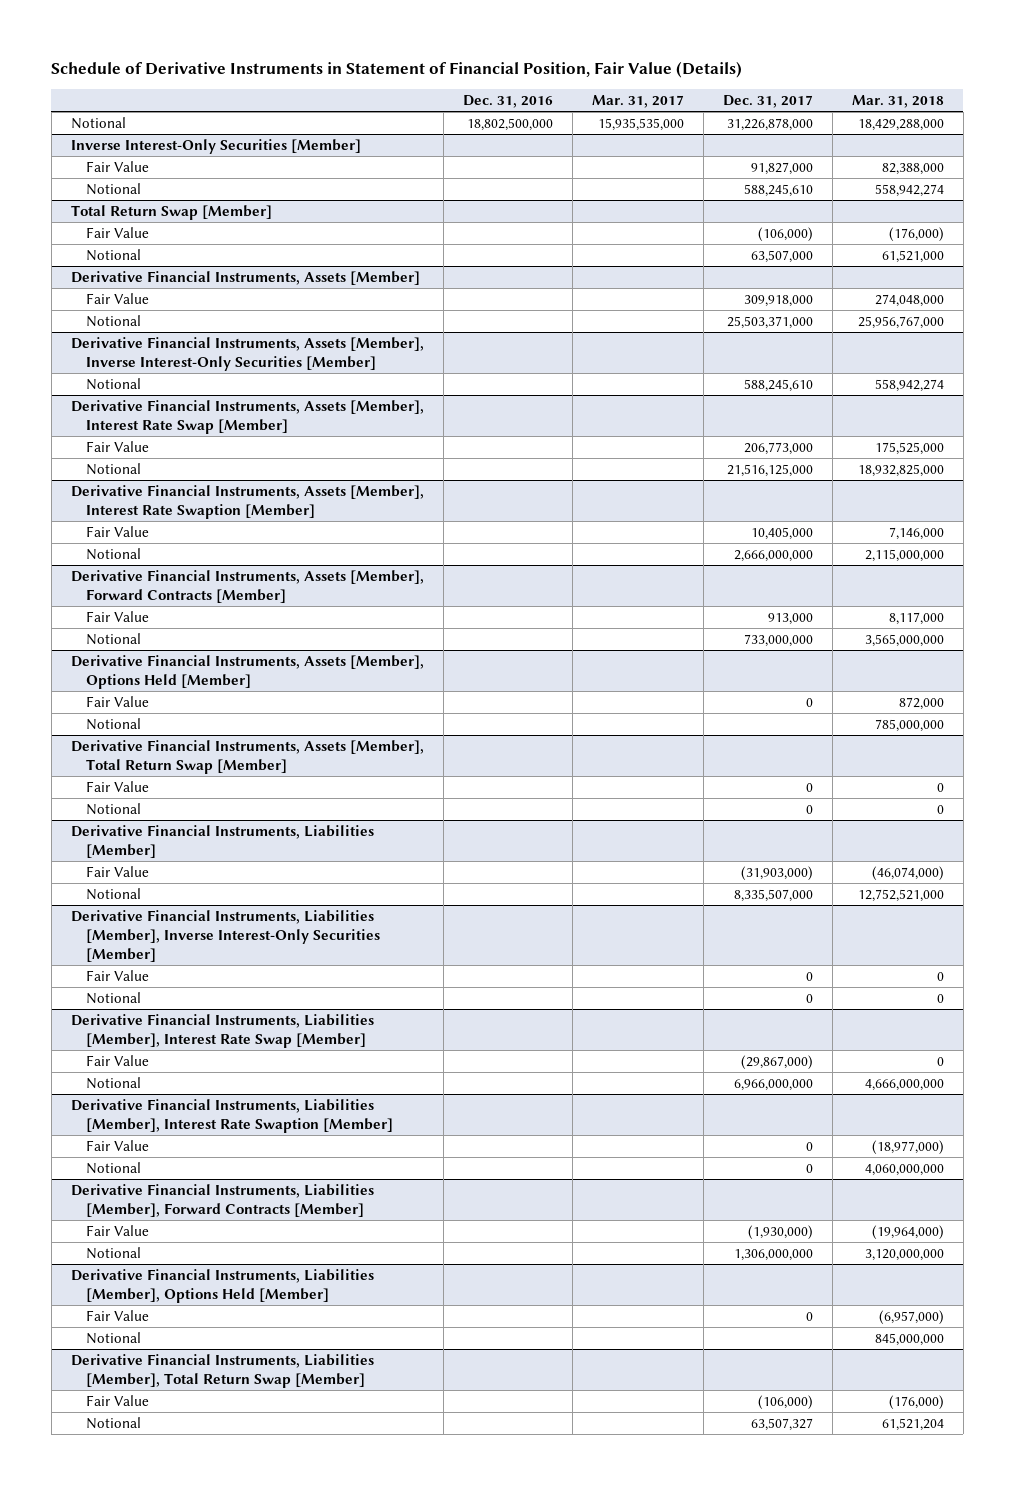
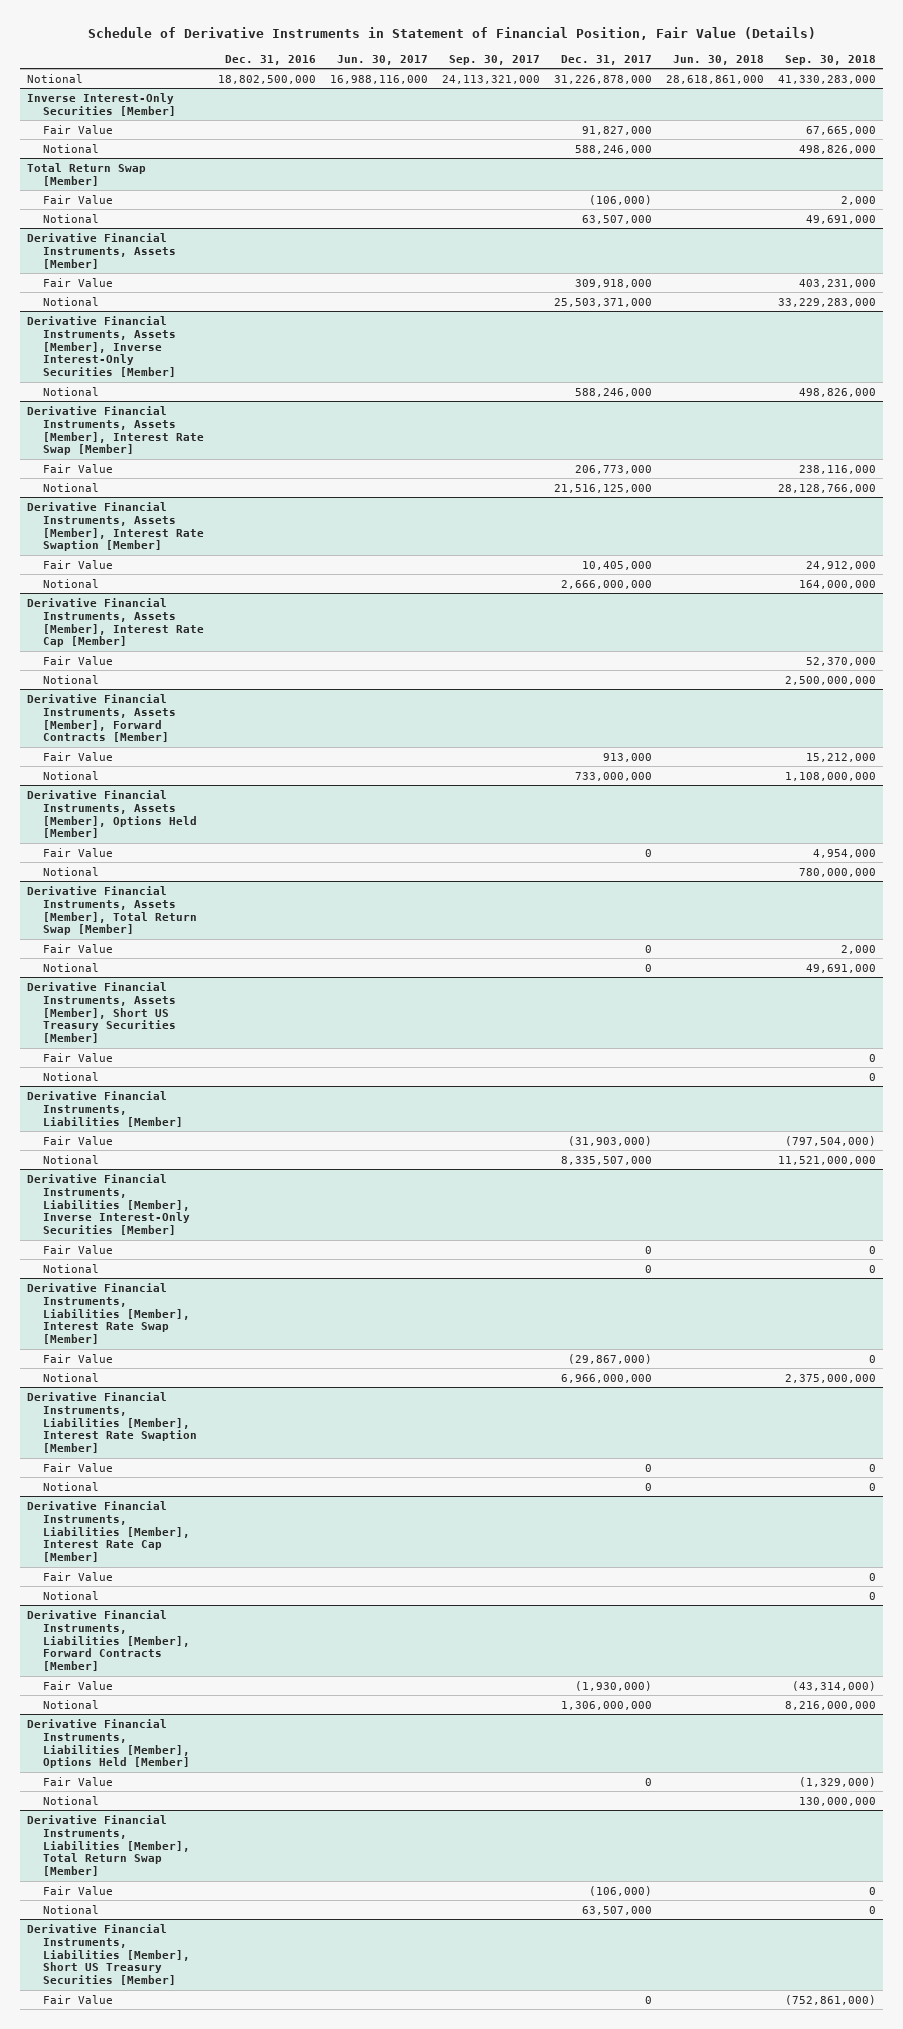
- | Dec. 31, 2016 | Mar. 31, 2017 | Dec. 31, 2017 | Mar. 31, 2018
+ | Dec. 31, 2016 | Jun. 30, 2017 | Sep. 30, 2017 | Dec. 31, 2017 | Jun. 30, 2018 | Sep. 30, 2018
@ Inverse Interest-Only Securities [Member]
- Notional | | | 588,245,610 | 558,942,274
+ Notional | | | | 588,246,000 | | 498,826,000
@ Derivative Financial Instruments, Assets [Member], Inverse Interest-Only Securities [Member]
- Notional | | | 588,245,610 | 558,942,274
+ Notional | | | | 588,246,000 | | 498,826,000
+ Derivative Financial Instruments, Assets [Member], Interest Rate Cap [Member]
+ Fair Value | | | | | | 52,370,000
+ Notional | | | | | | 2,500,000,000
+ Derivative Financial Instruments, Assets [Member], Short US Treasury Securities [Member]
+ Fair Value | | | | | | 0
+ Notional | | | | | | 0
+ Derivative Financial Instruments, Liabilities [Member], Interest Rate Cap [Member]
+ Fair Value | | | | | | 0
+ Notional | | | | | | 0
@ Derivative Financial Instruments, Liabilities [Member], Total Return Swap [Member]
- Notional | | | 63,507,327 | 61,521,204
+ Notional | | | | 63,507,000 | | 0
+ Derivative Financial Instruments, Liabilities [Member], Short US Treasury Securities [Member]
+ Fair Value | | | | 0 | | (752,861,000)

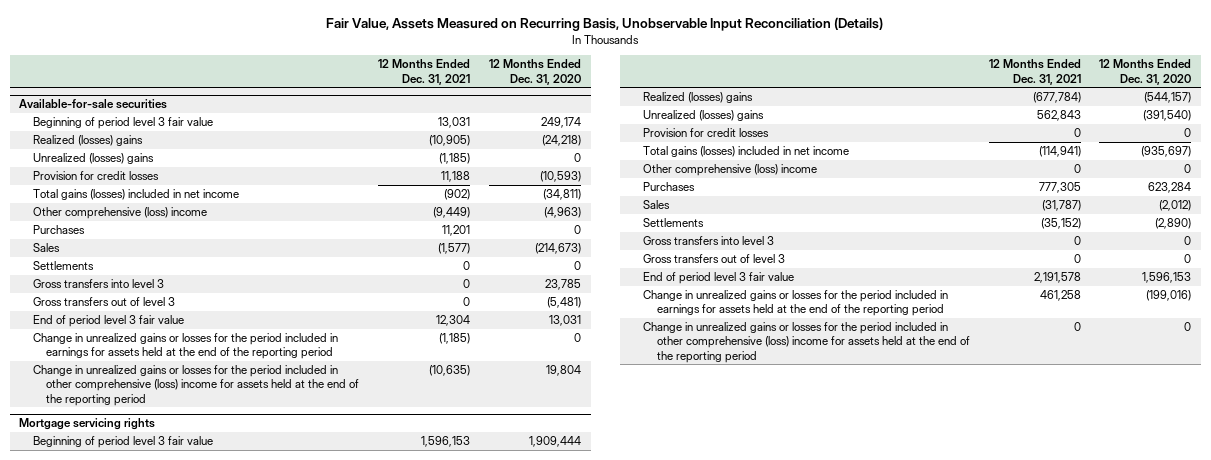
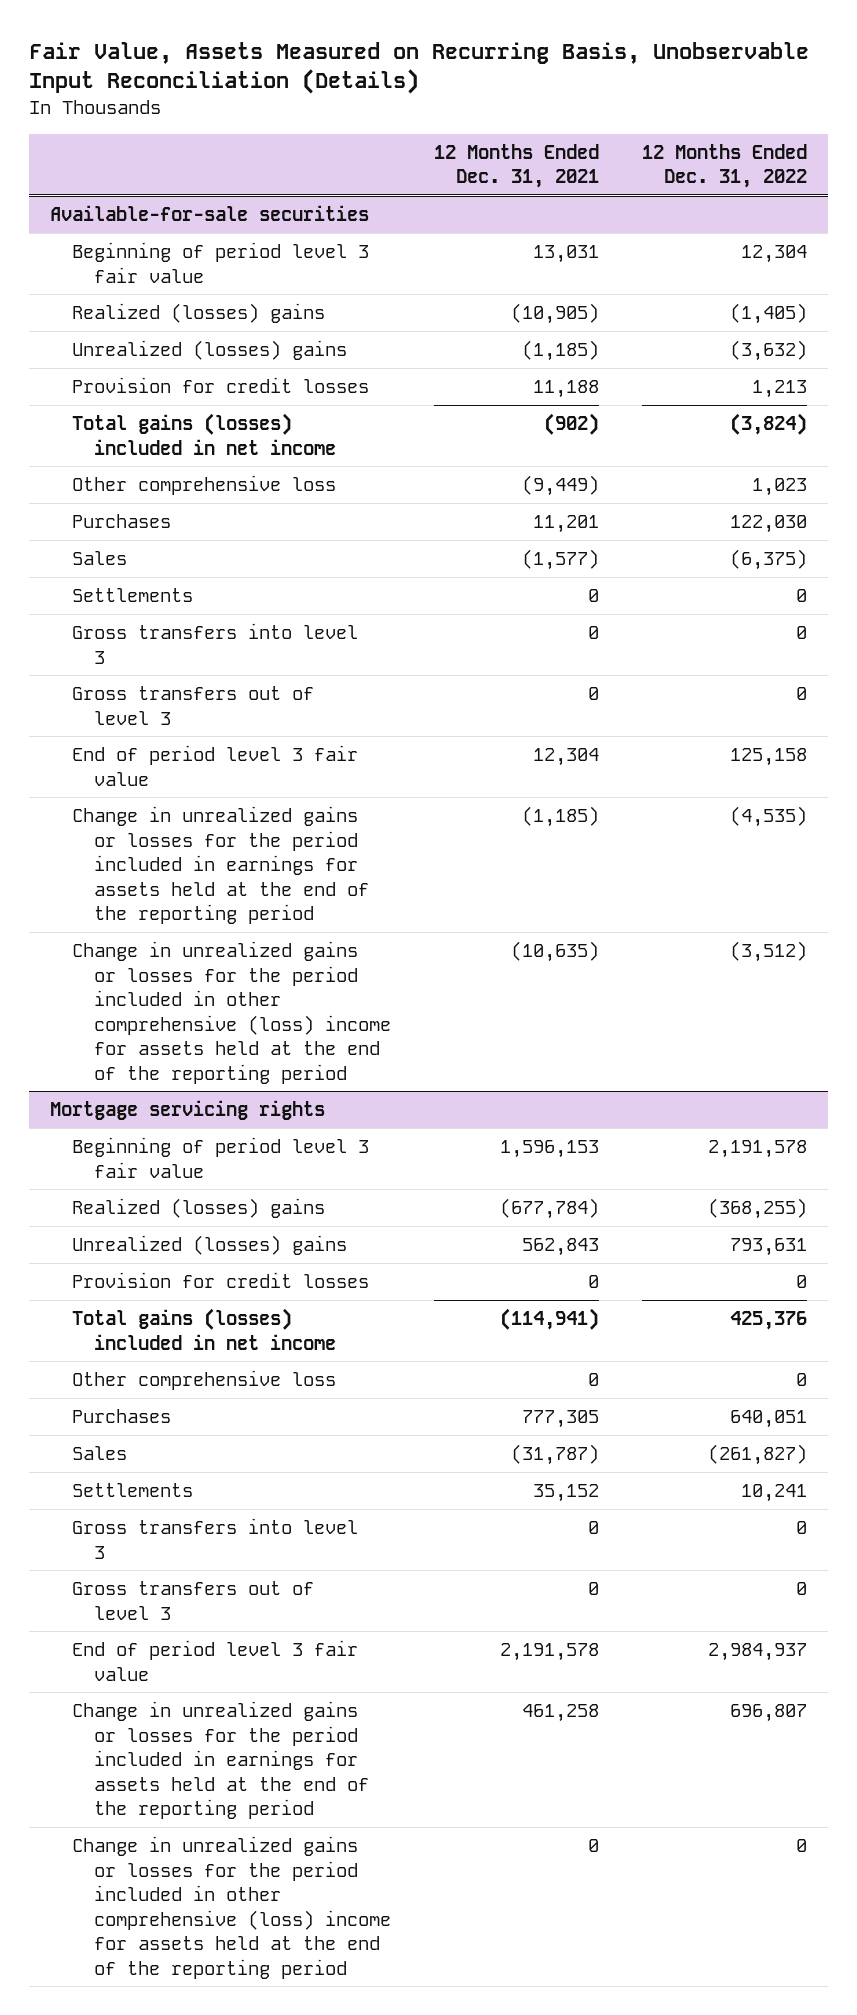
- | 12 Months Ended Dec. 31, 2021 | 12 Months Ended Dec. 31, 2020
+ | 12 Months Ended Dec. 31, 2021 | 12 Months Ended Dec. 31, 2022
@ Available-for-sale securities
- Other comprehensive (loss) income | (9,449) | (4,963)
+ Other comprehensive loss | (9,449) | 1,023
@ Mortgage servicing rights
- Other comprehensive (loss) income | 0 | 0
+ Other comprehensive loss | 0 | 0
- Settlements | (35,152) | (2,890)
+ Settlements | 35,152 | 10,241

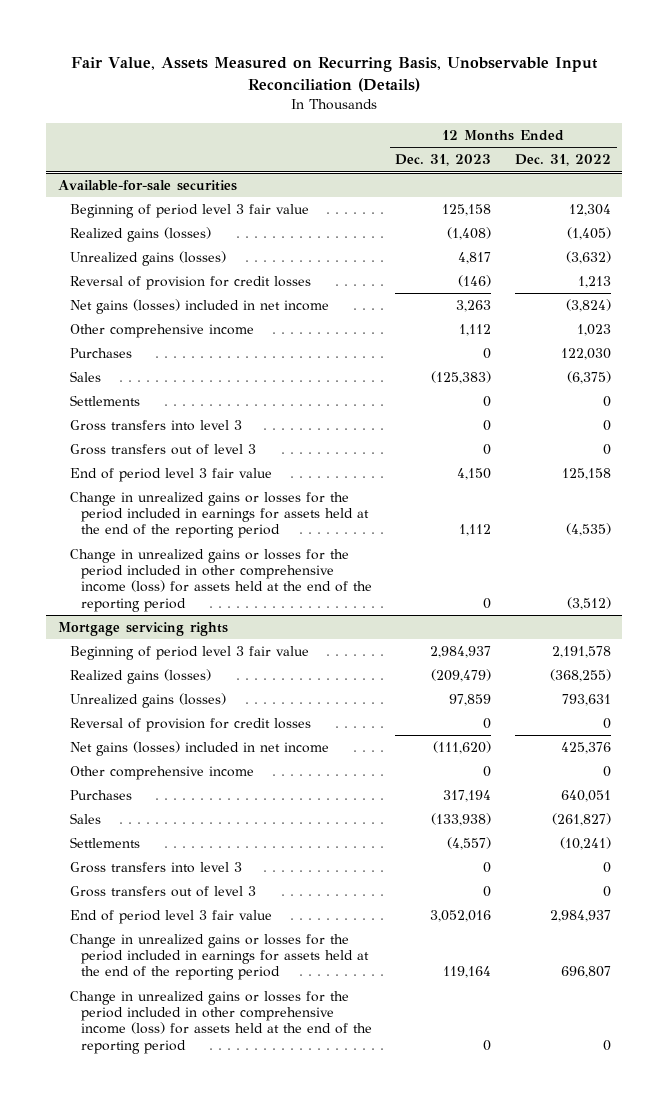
- | 12 Months Ended Dec. 31, 2021 | 12 Months Ended Dec. 31, 2022
+ | 12 Months Ended Dec. 31, 2023 | 12 Months Ended Dec. 31, 2022
@ Available-for-sale securities
- Realized (losses) gains | (10,905) | (1,405)
- Unrealized (losses) gains | (1,185) | (3,632)
- Provision for credit losses | 11,188 | 1,213
- Total gains (losses) included in net income | (902) | (3,824)
- Other comprehensive loss | (9,449) | 1,023
+ Realized gains (losses) | (1,408) | (1,405)
+ Unrealized gains (losses) | 4,817 | (3,632)
+ Reversal of provision for credit losses | (146) | 1,213
+ Net gains (losses) included in net income | 3,263 | (3,824)
+ Other comprehensive income | 1,112 | 1,023
- Change in unrealized gains or losses for the period included in other comprehensive (loss) income for assets held at the end of the reporting period | (10,635) | (3,512)
+ Change in unrealized gains or losses for the period included in other comprehensive income (loss) for assets held at the end of the reporting period | 0 | (3,512)
@ Mortgage servicing rights
- Realized (losses) gains | (677,784) | (368,255)
- Unrealized (losses) gains | 562,843 | 793,631
- Provision for credit losses | 0 | 0
- Total gains (losses) included in net income | (114,941) | 425,376
- Other comprehensive loss | 0 | 0
+ Realized gains (losses) | (209,479) | (368,255)
+ Unrealized gains (losses) | 97,859 | 793,631
+ Reversal of provision for credit losses | 0 | 0
+ Net gains (losses) included in net income | (111,620) | 425,376
+ Other comprehensive income | 0 | 0
- Settlements | 35,152 | 10,241
+ Settlements | (4,557) | (10,241)
- Change in unrealized gains or losses for the period included in other comprehensive (loss) income for assets held at the end of the reporting period | 0 | 0
+ Change in unrealized gains or losses for the period included in other comprehensive income (loss) for assets held at the end of the reporting period | 0 | 0

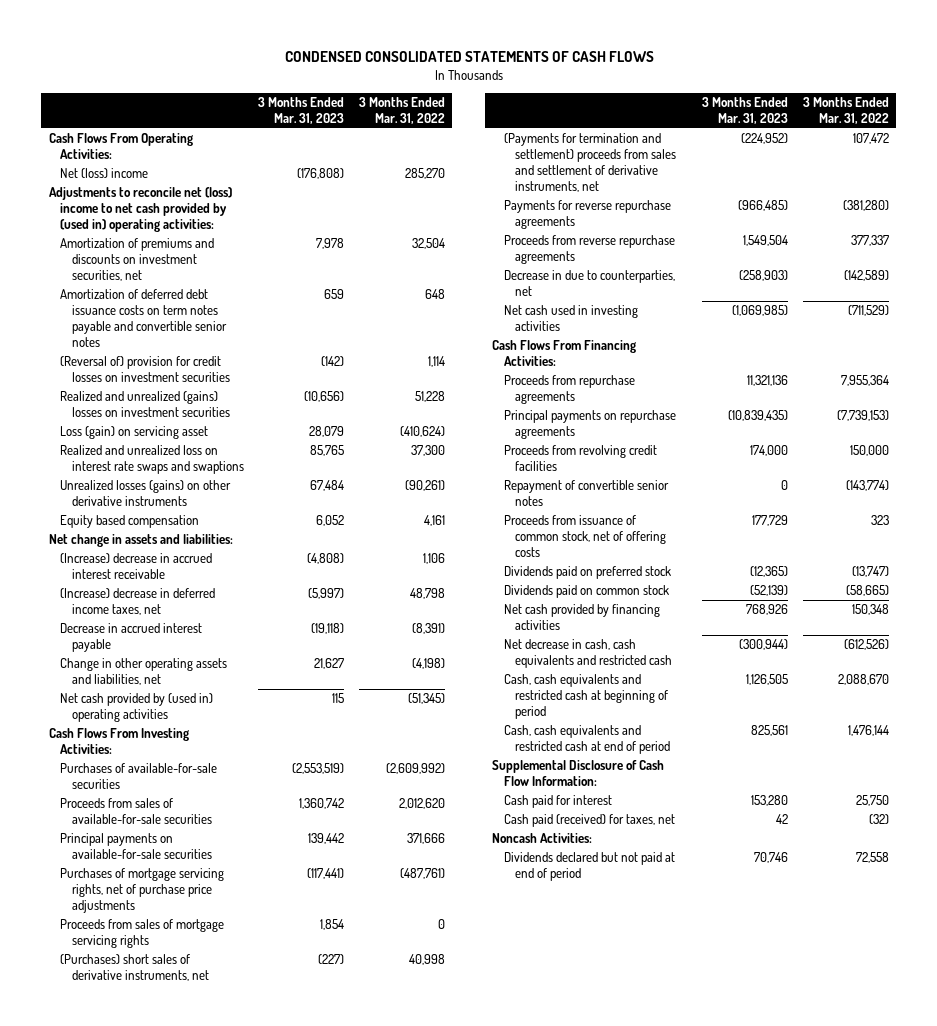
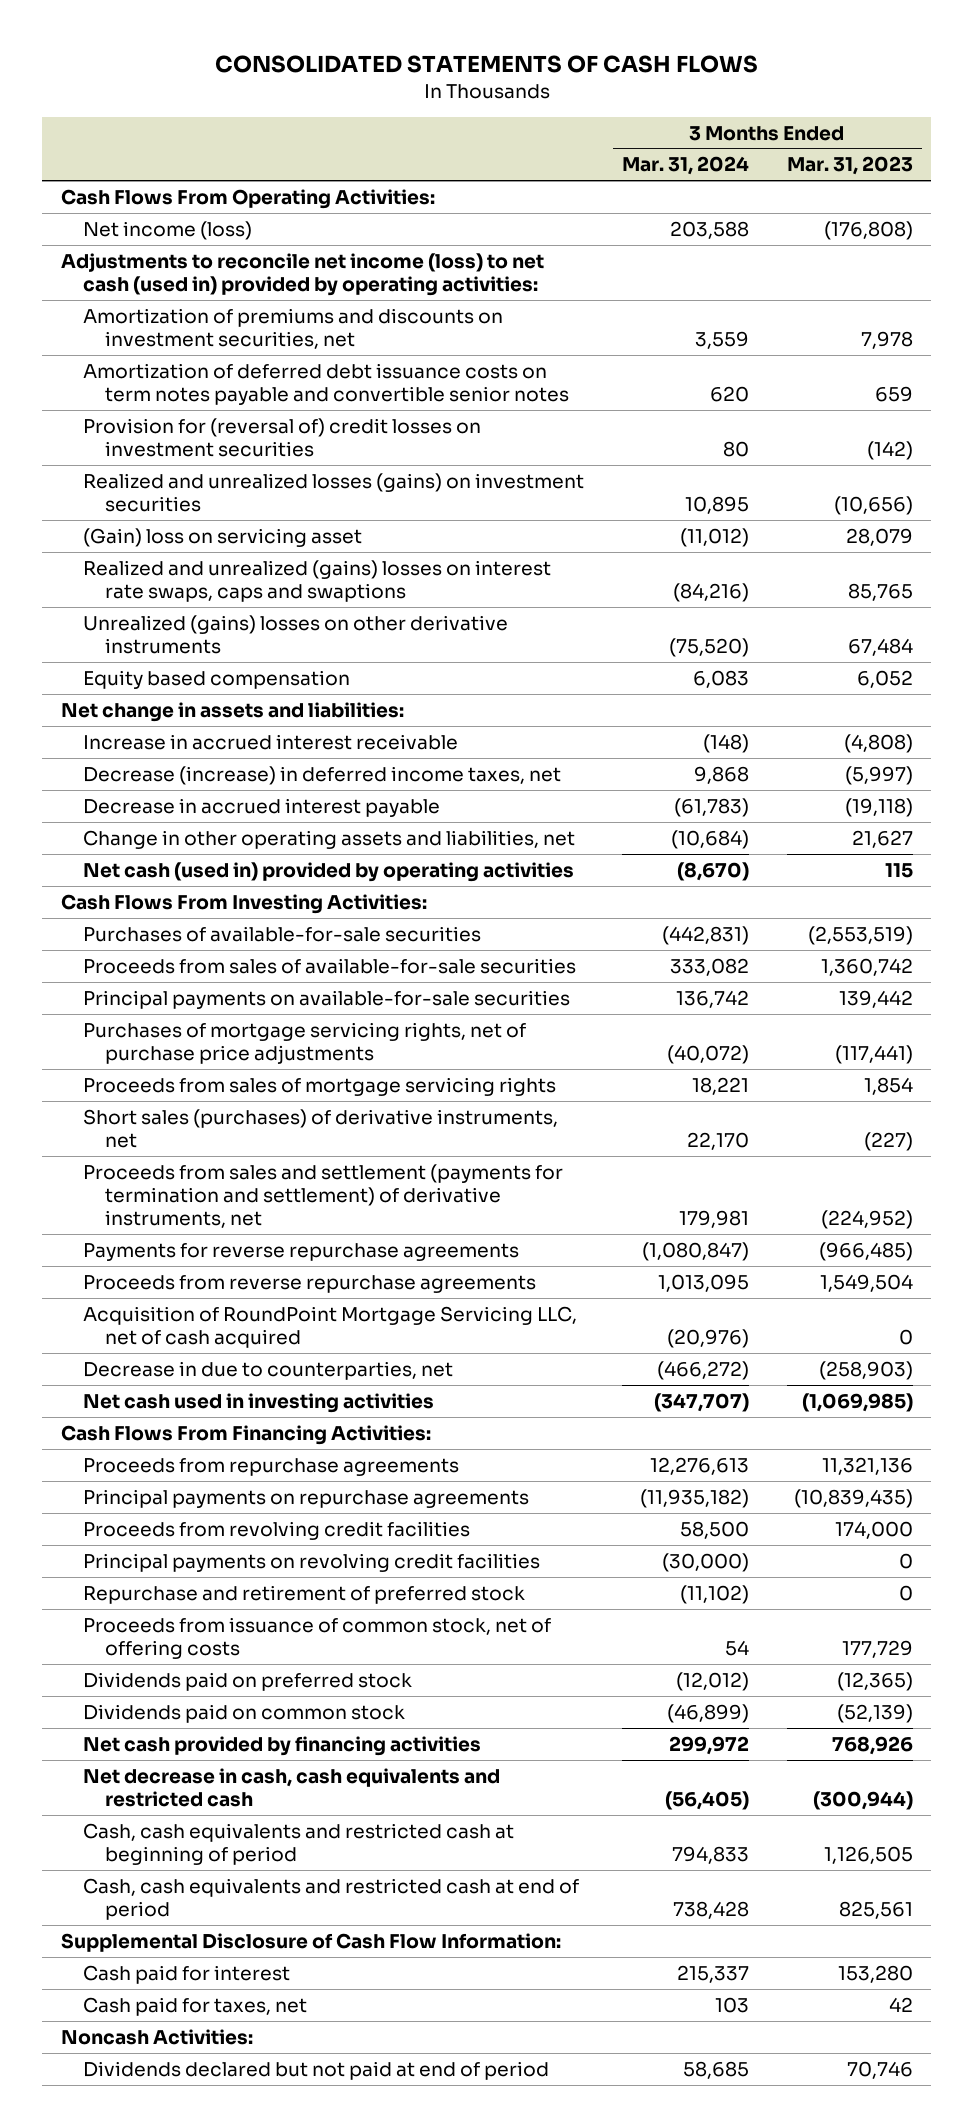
- CONDENSED CONSOLIDATED STATEMENTS OF CASH FLOWS
+ CONSOLIDATED STATEMENTS OF CASH FLOWS
- | 3 Months Ended Mar. 31, 2023 | 3 Months Ended Mar. 31, 2022
+ | 3 Months Ended Mar. 31, 2024 | 3 Months Ended Mar. 31, 2023
- Net (loss) income | (176,808) | 285,270
- Adjustments to reconcile net (loss) income to net cash provided by (used in) operating activities:
+ Net income (loss) | 203,588 | (176,808)
+ Adjustments to reconcile net income (loss) to net cash (used in) provided by operating activities:
- (Reversal of) provision for credit losses on investment securities | (142) | 1,114
- Realized and unrealized (gains) losses on investment securities | (10,656) | 51,228
- Loss (gain) on servicing asset | 28,079 | (410,624)
- Realized and unrealized loss on interest rate swaps and swaptions | 85,765 | 37,300
- Unrealized losses (gains) on other derivative instruments | 67,484 | (90,261)
+ Provision for (reversal of) credit losses on investment securities | 80 | (142)
+ Realized and unrealized losses (gains) on investment securities | 10,895 | (10,656)
+ (Gain) loss on servicing asset | (11,012) | 28,079
+ Realized and unrealized (gains) losses on interest rate swaps, caps and swaptions | (84,216) | 85,765
+ Unrealized (gains) losses on other derivative instruments | (75,520) | 67,484
- (Increase) decrease in accrued interest receivable | (4,808) | 1,106
- (Increase) decrease in deferred income taxes, net | (5,997) | 48,798
+ Increase in accrued interest receivable | (148) | (4,808)
+ Decrease (increase) in deferred income taxes, net | 9,868 | (5,997)
- Net cash provided by (used in) operating activities | 115 | (51,345)
+ Net cash (used in) provided by operating activities | (8,670) | 115
- (Purchases) short sales of derivative instruments, net | (227) | 40,998
- (Payments for termination and settlement) proceeds from sales and settlement of derivative instruments, net | (224,952) | 107,472
+ Short sales (purchases) of derivative instruments, net | 22,170 | (227)
+ Proceeds from sales and settlement (payments for termination and settlement) of derivative instruments, net | 179,981 | (224,952)
+ Acquisition of RoundPoint Mortgage Servicing LLC, net of cash acquired | (20,976) | 0
- Repayment of convertible senior notes | 0 | (143,774)
+ Principal payments on revolving credit facilities | (30,000) | 0
+ Repurchase and retirement of preferred stock | (11,102) | 0
- Cash paid (received) for taxes, net | 42 | (32)
+ Cash paid for taxes, net | 103 | 42

